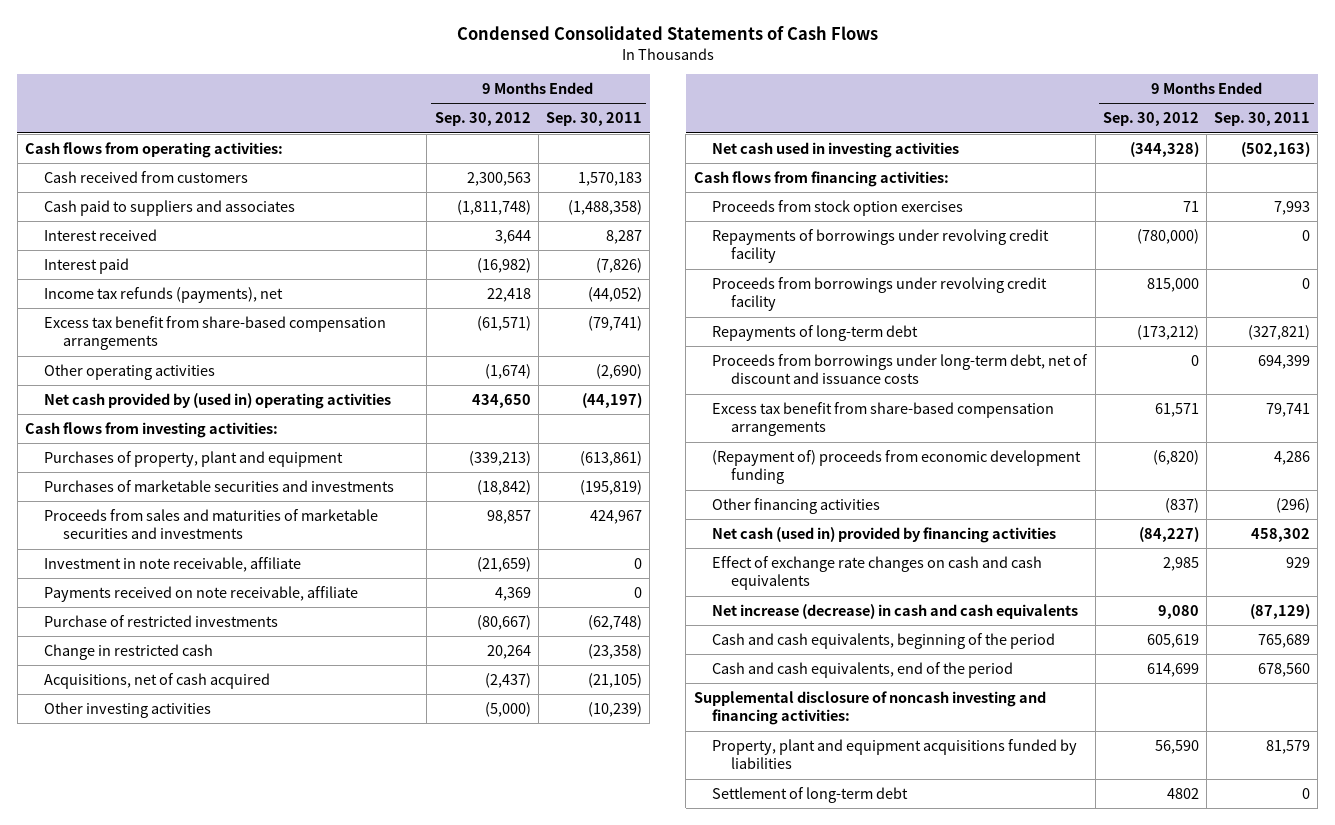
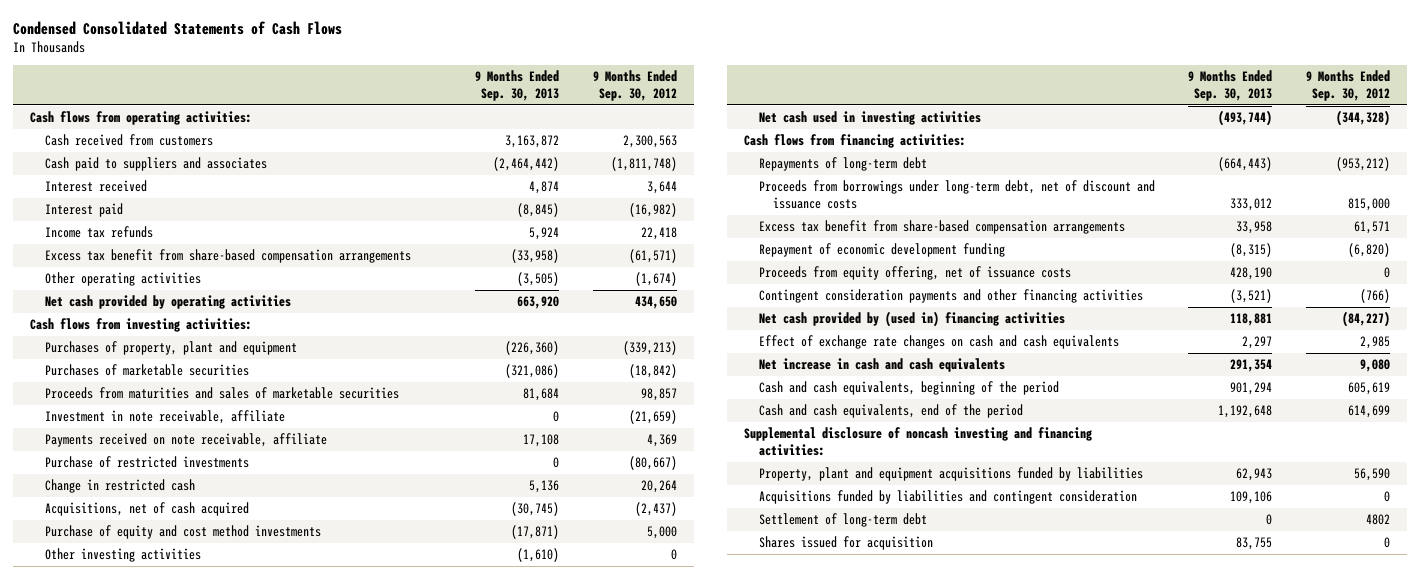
- | 9 Months Ended Sep. 30, 2012 | 9 Months Ended Sep. 30, 2011
+ | 9 Months Ended Sep. 30, 2013 | 9 Months Ended Sep. 30, 2012
- Income tax refunds (payments), net | 22,418 | (44,052)
+ Income tax refunds | 5,924 | 22,418
- Net cash provided by (used in) operating activities | 434,650 | (44,197)
+ Net cash provided by operating activities | 663,920 | 434,650
- Purchases of marketable securities and investments | (18,842) | (195,819)
- Proceeds from sales and maturities of marketable securities and investments | 98,857 | 424,967
+ Purchases of marketable securities | (321,086) | (18,842)
+ Proceeds from maturities and sales of marketable securities | 81,684 | 98,857
- Other investing activities | (5,000) | (10,239)
+ Purchase of equity and cost method investments | (17,871) | 5,000
+ Other investing activities | (1,610) | 0
- Proceeds from stock option exercises | 71 | 7,993
- Repayments of borrowings under revolving credit facility | (780,000) | 0
- Proceeds from borrowings under revolving credit facility | 815,000 | 0
- Repayments of long-term debt | (173,212) | (327,821)
- Proceeds from borrowings under long-term debt, net of discount and issuance costs | 0 | 694,399
+ Repayments of long-term debt | (664,443) | (953,212)
+ Proceeds from borrowings under long-term debt, net of discount and issuance costs | 333,012 | 815,000
- (Repayment of) proceeds from economic development funding | (6,820) | 4,286
- Other financing activities | (837) | (296)
- Net cash (used in) provided by financing activities | (84,227) | 458,302
+ Repayment of economic development funding | (8,315) | (6,820)
+ Proceeds from equity offering, net of issuance costs | 428,190 | 0
+ Contingent consideration payments and other financing activities | (3,521) | (766)
+ Net cash provided by (used in) financing activities | 118,881 | (84,227)
- Net increase (decrease) in cash and cash equivalents | 9,080 | (87,129)
+ Net increase in cash and cash equivalents | 291,354 | 9,080
+ Acquisitions funded by liabilities and contingent consideration | 109,106 | 0
+ Shares issued for acquisition | 83,755 | 0

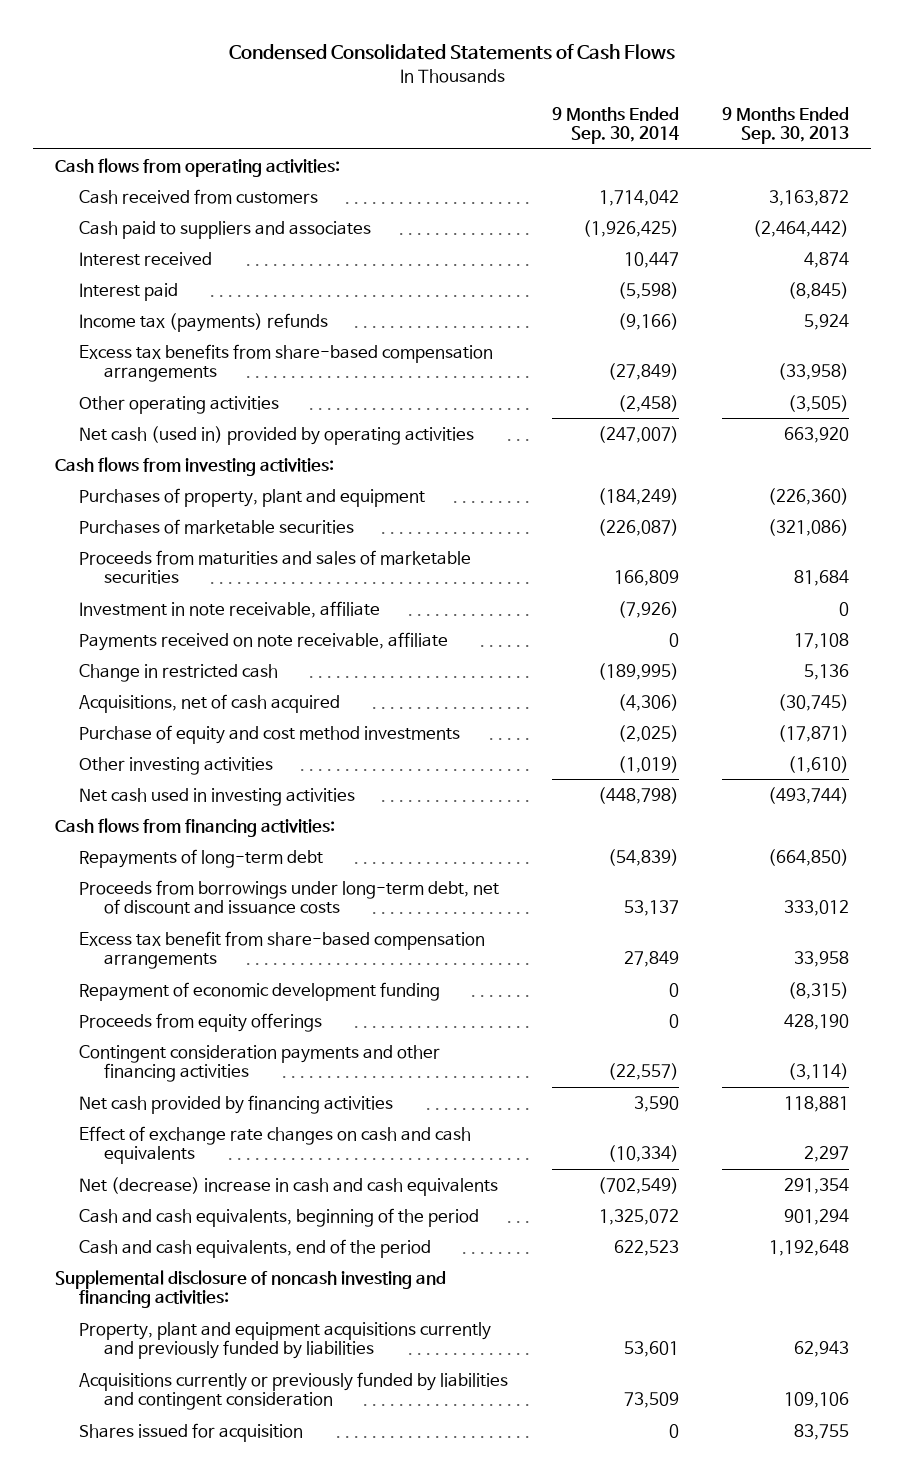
- | 9 Months Ended Sep. 30, 2013 | 9 Months Ended Sep. 30, 2012
+ | 9 Months Ended Sep. 30, 2014 | 9 Months Ended Sep. 30, 2013
- Income tax refunds | 5,924 | 22,418
- Excess tax benefit from share-based compensation arrangements | (33,958) | (61,571)
+ Income tax (payments) refunds | (9,166) | 5,924
+ Excess tax benefits from share-based compensation arrangements | (27,849) | (33,958)
- Net cash provided by operating activities | 663,920 | 434,650
+ Net cash (used in) provided by operating activities | (247,007) | 663,920
- Purchase of restricted investments | 0 | (80,667)
- Repayments of long-term debt | (664,443) | (953,212)
+ Repayments of long-term debt | (54,839) | (664,850)
- Proceeds from equity offering, net of issuance costs | 428,190 | 0
- Contingent consideration payments and other financing activities | (3,521) | (766)
- Net cash provided by (used in) financing activities | 118,881 | (84,227)
+ Proceeds from equity offerings | 0 | 428,190
+ Contingent consideration payments and other financing activities | (22,557) | (3,114)
+ Net cash provided by financing activities | 3,590 | 118,881
- Net increase in cash and cash equivalents | 291,354 | 9,080
+ Net (decrease) increase in cash and cash equivalents | (702,549) | 291,354
- Property, plant and equipment acquisitions funded by liabilities | 62,943 | 56,590
- Acquisitions funded by liabilities and contingent consideration | 109,106 | 0
- Settlement of long-term debt | 0 | 4802
+ Property, plant and equipment acquisitions currently and previously funded by liabilities | 53,601 | 62,943
+ Acquisitions currently or previously funded by liabilities and contingent consideration | 73,509 | 109,106

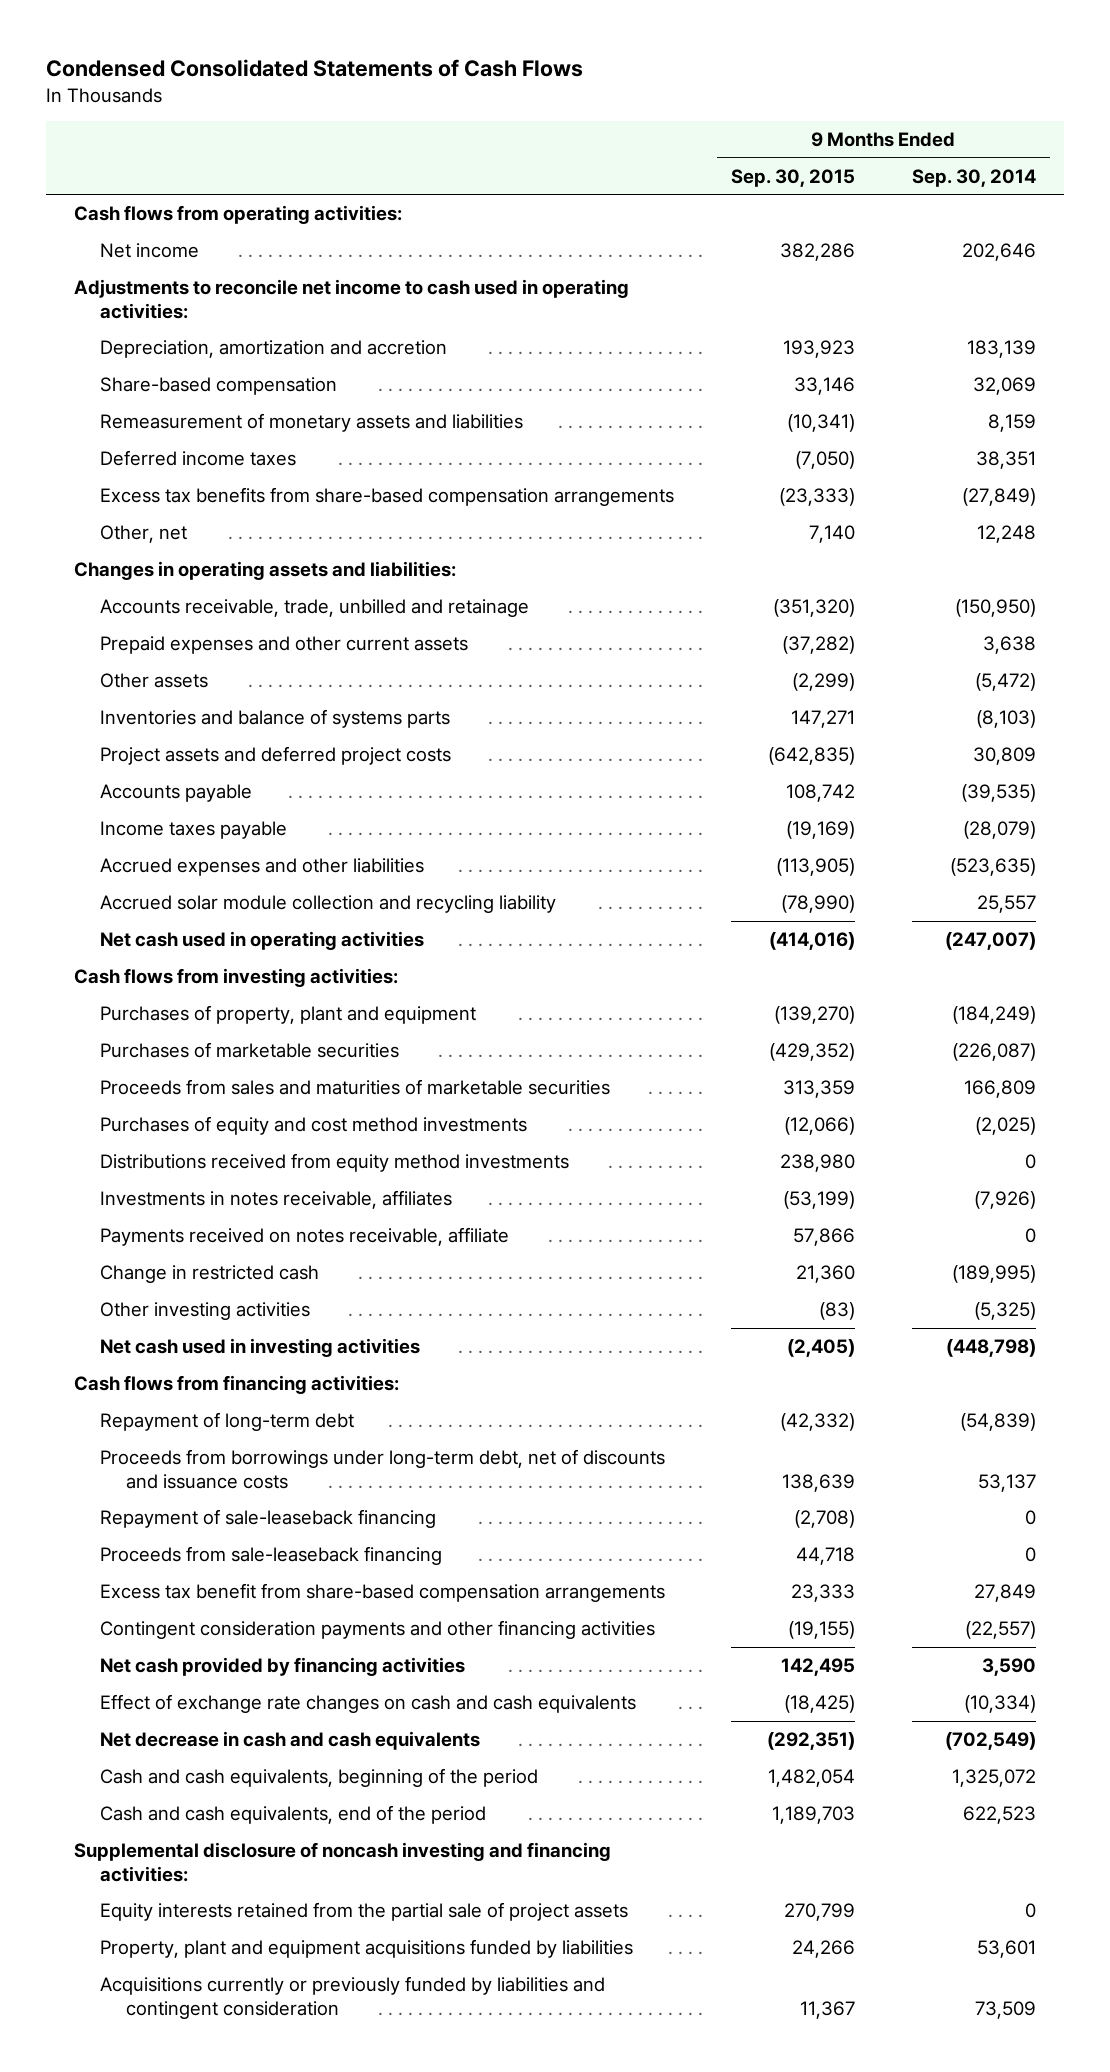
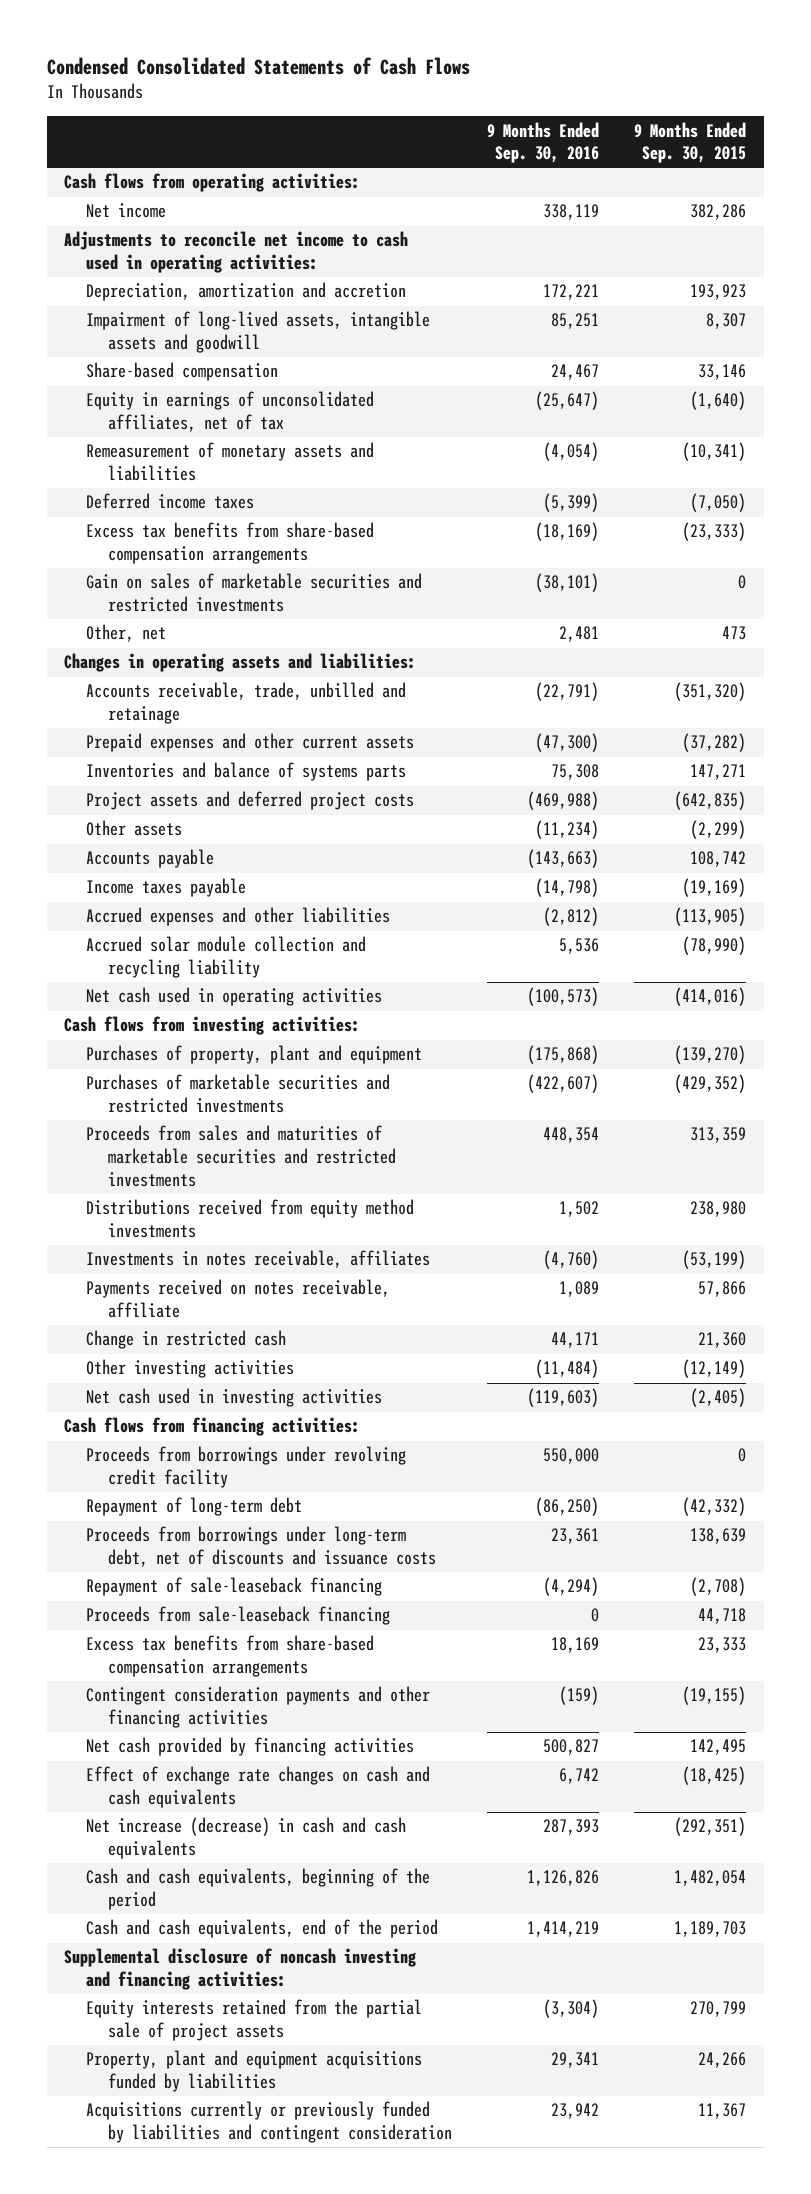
- | 9 Months Ended Sep. 30, 2015 | 9 Months Ended Sep. 30, 2014
+ | 9 Months Ended Sep. 30, 2016 | 9 Months Ended Sep. 30, 2015
+ Impairment of long-lived assets, intangible assets and goodwill | 85,251 | 8,307
+ Equity in earnings of unconsolidated affiliates, net of tax | (25,647) | (1,640)
- Other, net | 7,140 | 12,248
+ Gain on sales of marketable securities and restricted investments | (38,101) | 0
+ Other, net | 2,481 | 473
moved down: Other assets | (11,234) | (2,299)
- Purchases of marketable securities | (429,352) | (226,087)
- Proceeds from sales and maturities of marketable securities | 313,359 | 166,809
- Purchases of equity and cost method investments | (12,066) | (2,025)
+ Purchases of marketable securities and restricted investments | (422,607) | (429,352)
+ Proceeds from sales and maturities of marketable securities and restricted investments | 448,354 | 313,359
- Other investing activities | (83) | (5,325)
+ Other investing activities | (11,484) | (12,149)
+ Proceeds from borrowings under revolving credit facility | 550,000 | 0
- Excess tax benefit from share-based compensation arrangements | 23,333 | 27,849
+ Excess tax benefits from share-based compensation arrangements | 18,169 | 23,333
- Net decrease in cash and cash equivalents | (292,351) | (702,549)
+ Net increase (decrease) in cash and cash equivalents | 287,393 | (292,351)

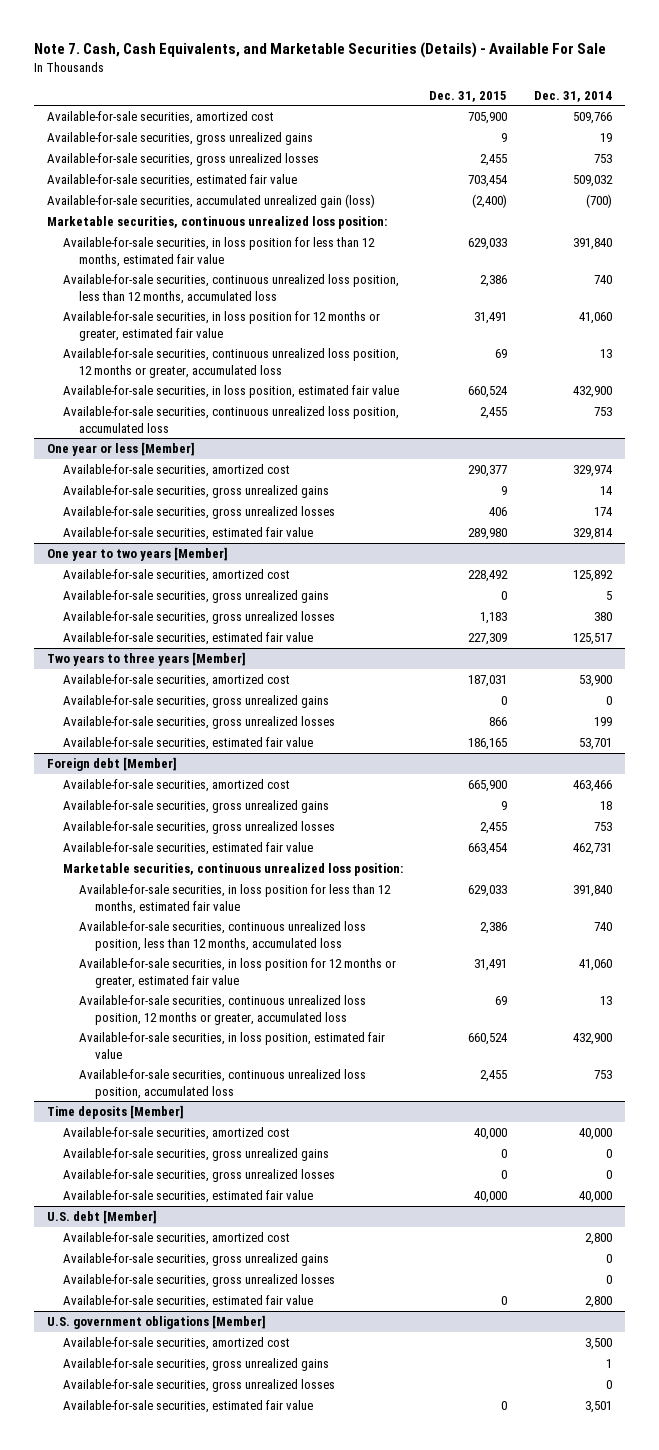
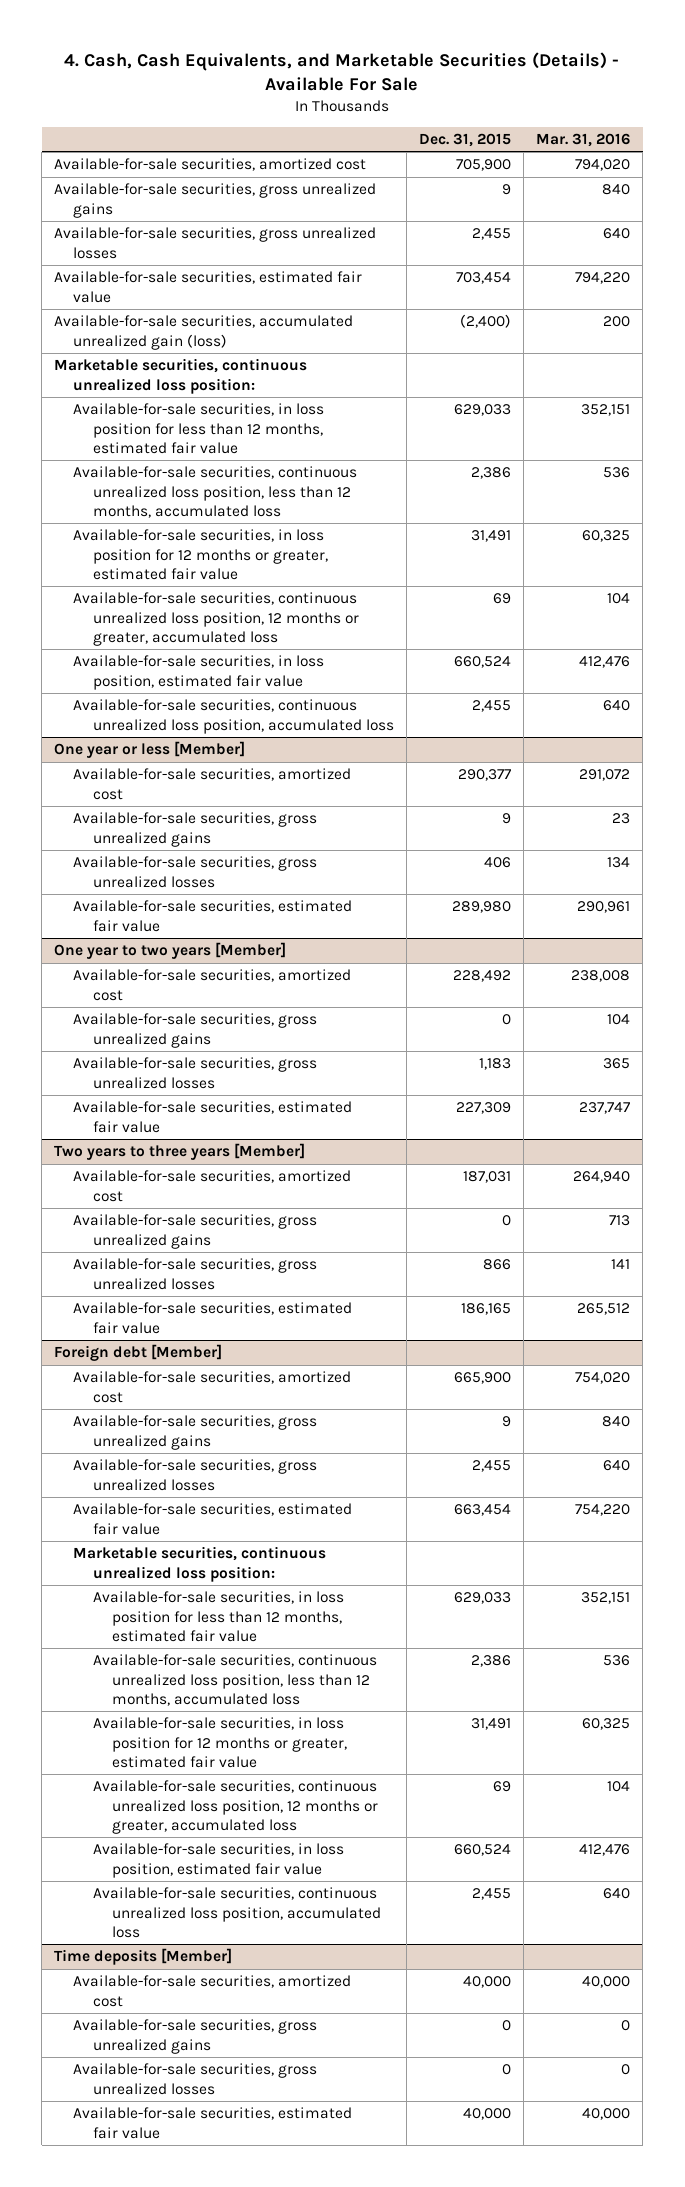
- Note 7. Cash, Cash Equivalents, and Marketable Securities (Details) - Available For Sale
+ 4. Cash, Cash Equivalents, and Marketable Securities (Details) - Available For Sale
- | Dec. 31, 2015 | Dec. 31, 2014
+ | Dec. 31, 2015 | Mar. 31, 2016
- U.S. debt [Member]
- Available-for-sale securities, amortized cost | | 2,800
- Available-for-sale securities, gross unrealized gains | | 0
- Available-for-sale securities, gross unrealized losses | | 0
- Available-for-sale securities, estimated fair value | 0 | 2,800
- U.S. government obligations [Member]
- Available-for-sale securities, amortized cost | | 3,500
- Available-for-sale securities, gross unrealized gains | | 1
- Available-for-sale securities, gross unrealized losses | | 0
- Available-for-sale securities, estimated fair value | 0 | 3,501

